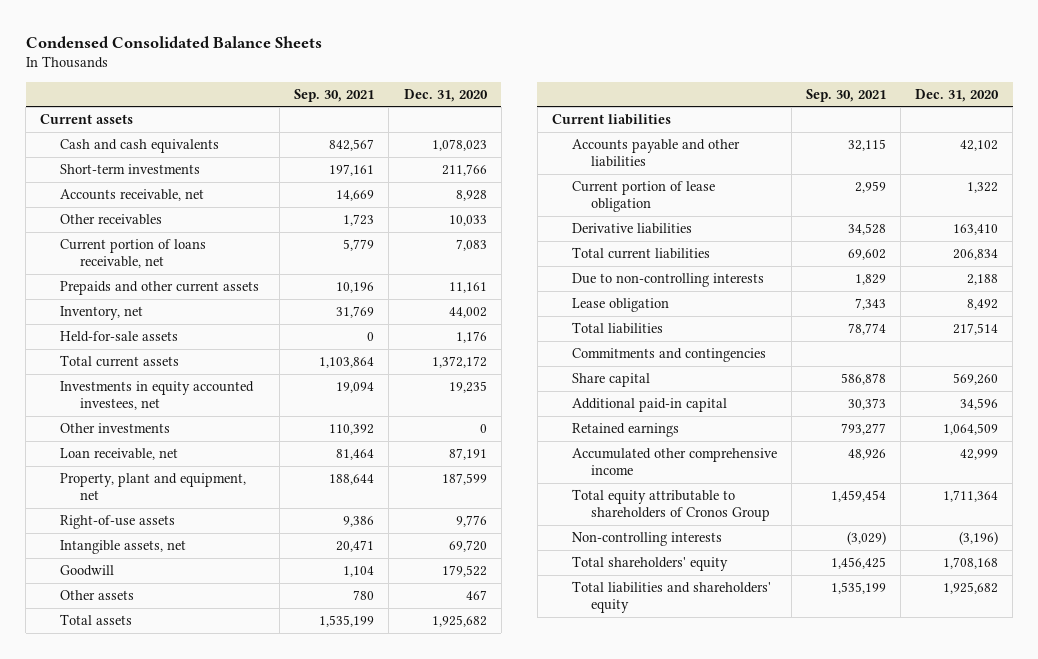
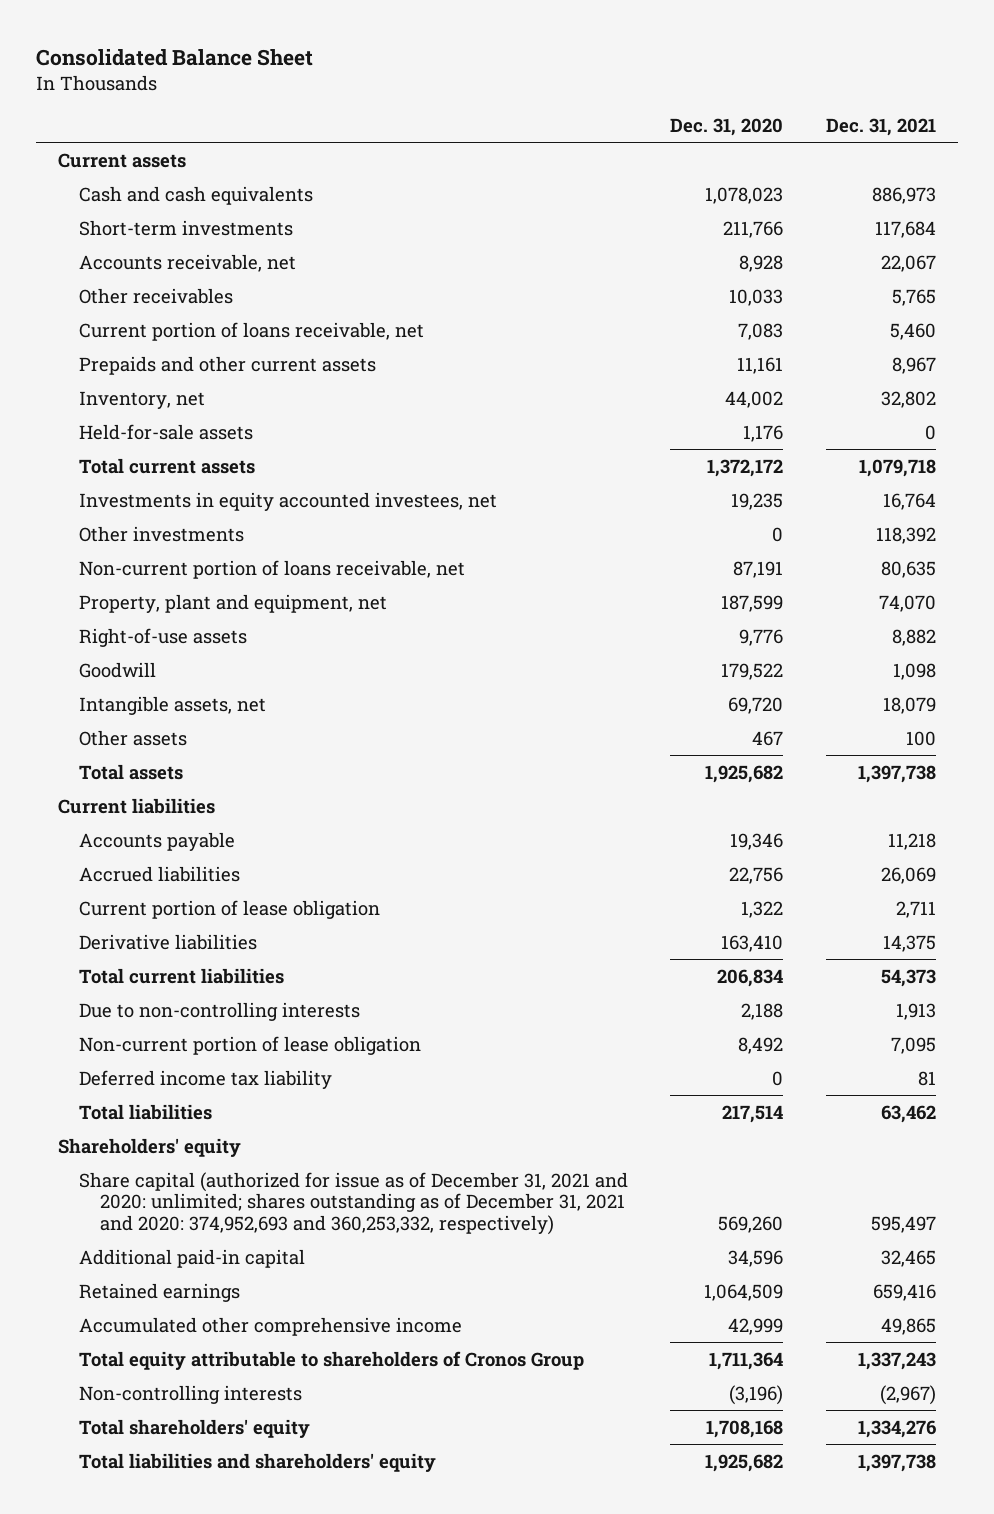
- Condensed Consolidated Balance Sheets
+ Consolidated Balance Sheet
- | Sep. 30, 2021 | Dec. 31, 2020
+ | Dec. 31, 2020 | Dec. 31, 2021
- Loan receivable, net | 81,464 | 87,191
+ Non-current portion of loans receivable, net | 87,191 | 80,635
moved down: Intangible assets, net | 69,720 | 18,079
- Accounts payable and other liabilities | 32,115 | 42,102
+ Accounts payable | 19,346 | 11,218
+ Accrued liabilities | 22,756 | 26,069
- Lease obligation | 7,343 | 8,492
+ Non-current portion of lease obligation | 8,492 | 7,095
+ Deferred income tax liability | 0 | 81
- Commitments and contingencies
- Share capital | 586,878 | 569,260
+ Shareholders' equity
+ Share capital (authorized for issue as of December 31, 2021 and 2020: unlimited; shares outstanding as of December 31, 2021 and 2020: 374,952,693 and 360,253,332, respectively) | 569,260 | 595,497

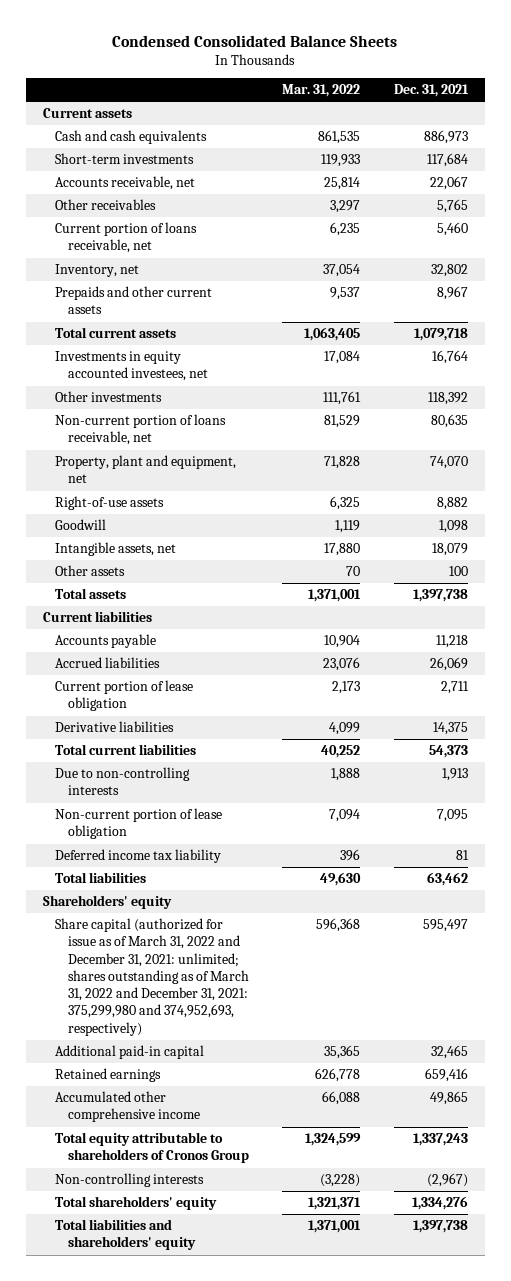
- Consolidated Balance Sheet
+ Condensed Consolidated Balance Sheets
- | Dec. 31, 2020 | Dec. 31, 2021
+ | Mar. 31, 2022 | Dec. 31, 2021
- Held-for-sale assets | 1,176 | 0
moved down: Prepaids and other current assets | 9,537 | 8,967
- Share capital (authorized for issue as of December 31, 2021 and 2020: unlimited; shares outstanding as of December 31, 2021 and 2020: 374,952,693 and 360,253,332, respectively) | 569,260 | 595,497
+ Share capital (authorized for issue as of March 31, 2022 and December 31, 2021: unlimited; shares outstanding as of March 31, 2022 and December 31, 2021: 375,299,980 and 374,952,693, respectively) | 596,368 | 595,497

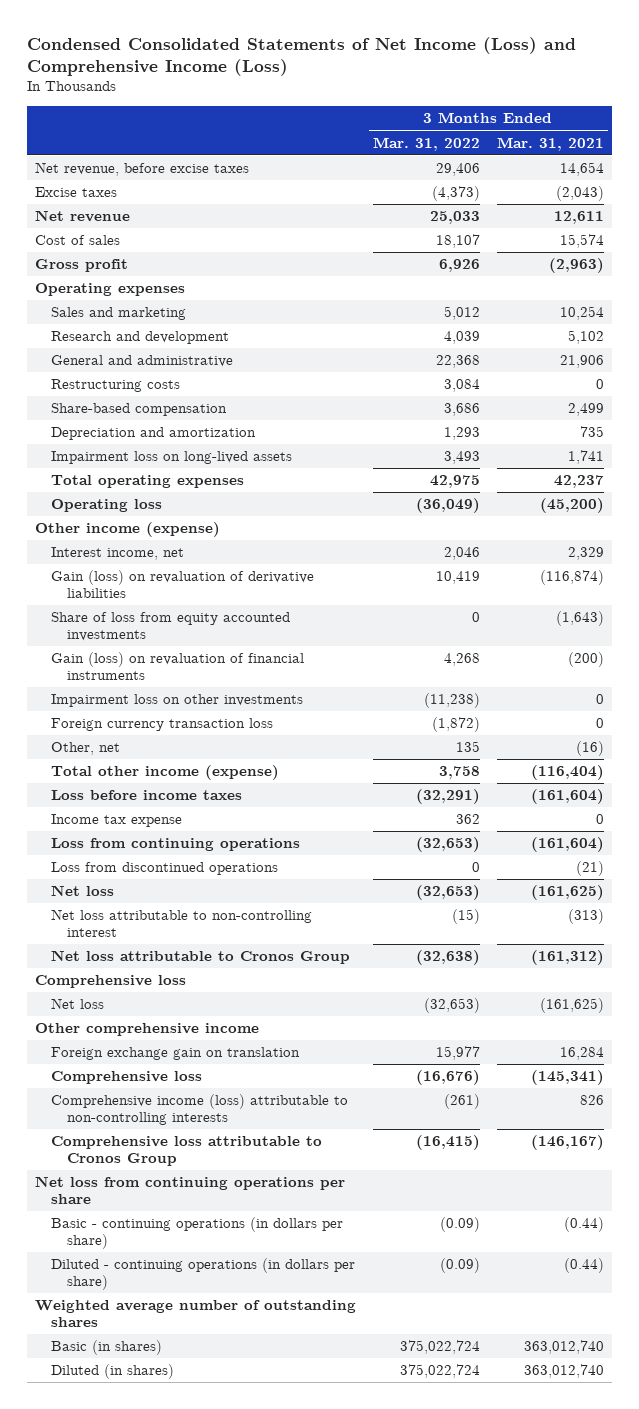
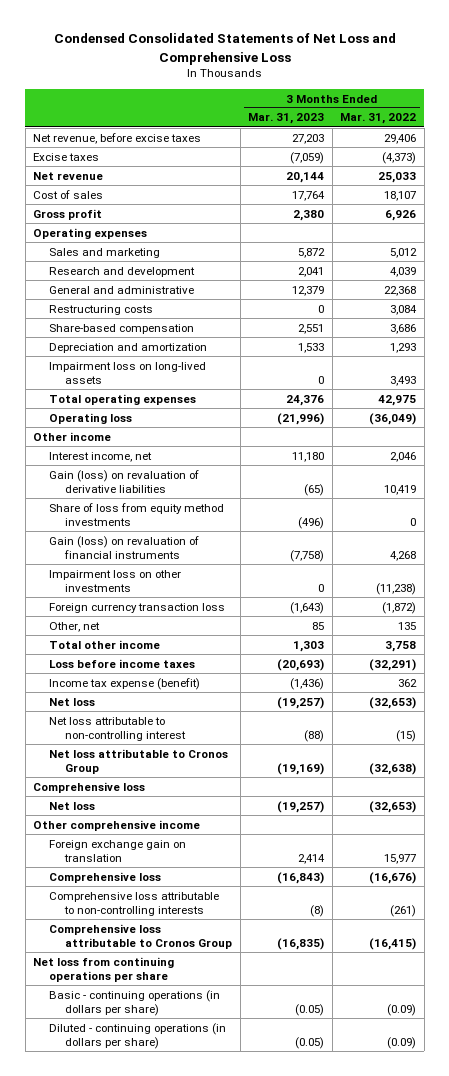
- Condensed Consolidated Statements of Net Income (Loss) and Comprehensive Income (Loss)
+ Condensed Consolidated Statements of Net Loss and Comprehensive Loss
- | 3 Months Ended Mar. 31, 2022 | 3 Months Ended Mar. 31, 2021
+ | 3 Months Ended Mar. 31, 2023 | 3 Months Ended Mar. 31, 2022
- Other income (expense)
+ Other income
- Share of loss from equity accounted investments | 0 | (1,643)
+ Share of loss from equity method investments | (496) | 0
- Total other income (expense) | 3,758 | (116,404)
+ Total other income | 1,303 | 3,758
- Income tax expense | 362 | 0
- Loss from continuing operations | (32,653) | (161,604)
- Loss from discontinued operations | 0 | (21)
+ Income tax expense (benefit) | (1,436) | 362
- Comprehensive income (loss) attributable to non-controlling interests | (261) | 826
+ Comprehensive loss attributable to non-controlling interests | (8) | (261)
- Weighted average number of outstanding shares
- Basic (in shares) | 375,022,724 | 363,012,740
- Diluted (in shares) | 375,022,724 | 363,012,740

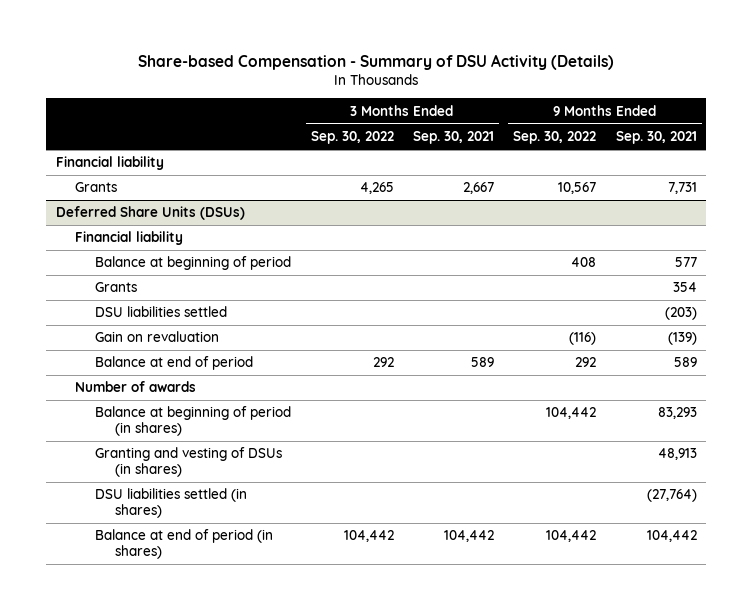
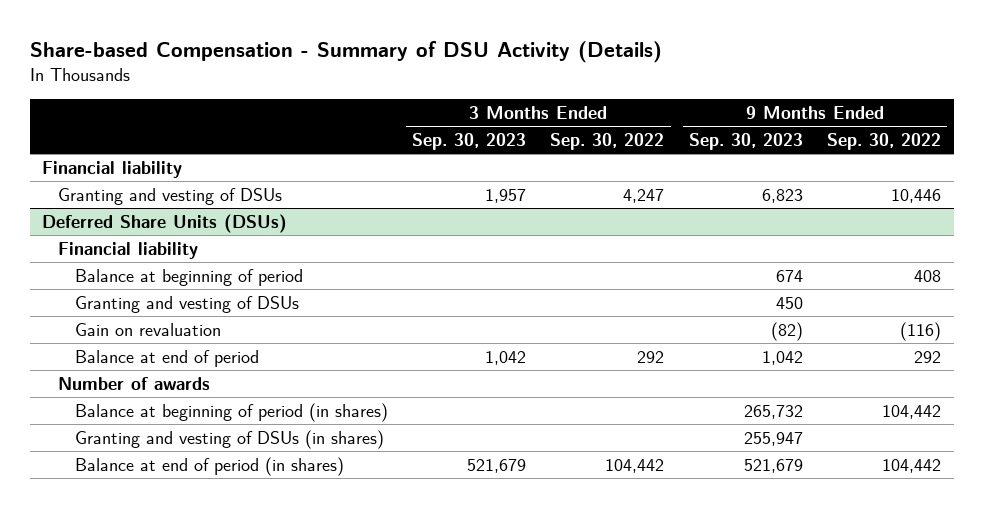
- | 3 Months Ended Sep. 30, 2022 | 3 Months Ended Sep. 30, 2021 | 9 Months Ended Sep. 30, 2022 | 9 Months Ended Sep. 30, 2021
+ | 3 Months Ended Sep. 30, 2023 | 3 Months Ended Sep. 30, 2022 | 9 Months Ended Sep. 30, 2023 | 9 Months Ended Sep. 30, 2022
- Grants | 4,265 | 2,667 | 10,567 | 7,731
+ Granting and vesting of DSUs | 1,957 | 4,247 | 6,823 | 10,446
@ Deferred Share Units (DSUs)
- Grants | | | | 354
- DSU liabilities settled | | | | (203)
+ Granting and vesting of DSUs | | | 450 |
- DSU liabilities settled (in shares) | | | | (27,764)

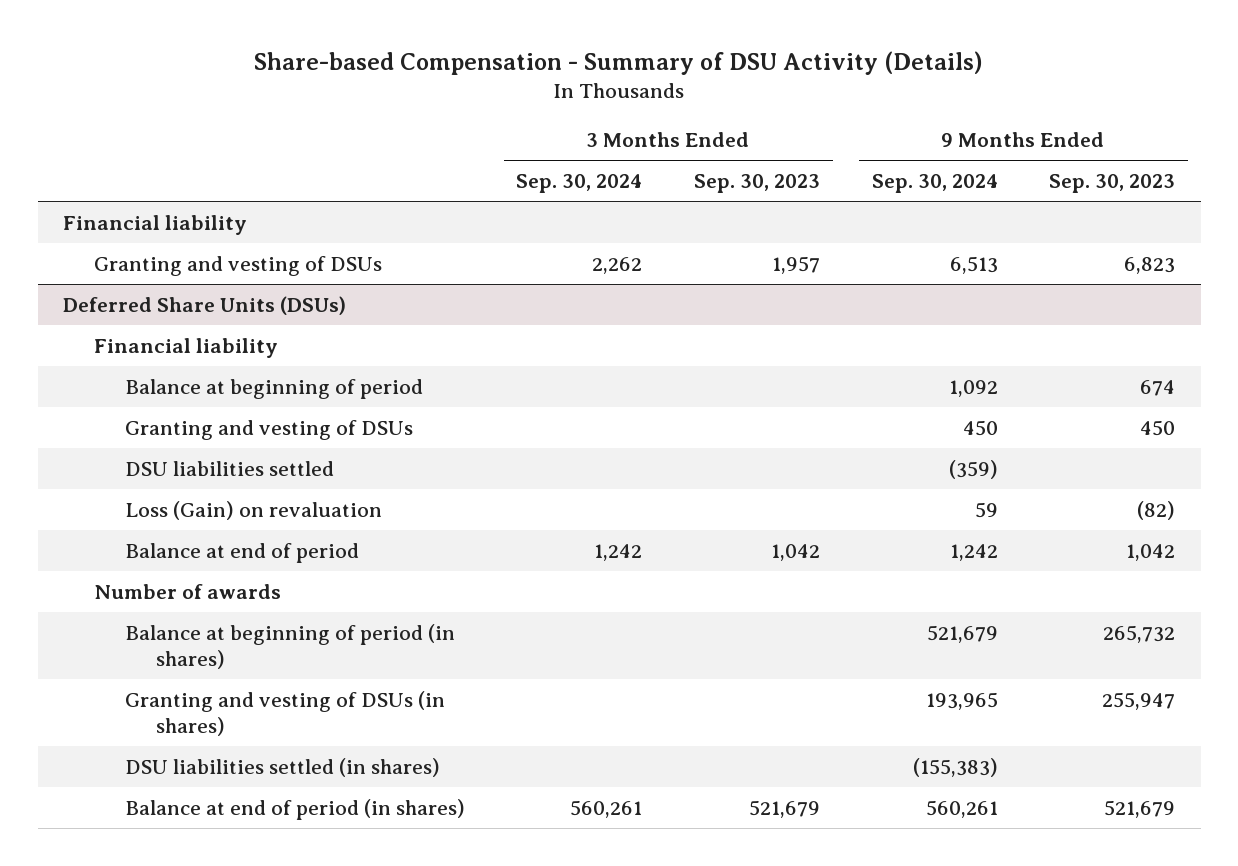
- | 3 Months Ended Sep. 30, 2023 | 3 Months Ended Sep. 30, 2022 | 9 Months Ended Sep. 30, 2023 | 9 Months Ended Sep. 30, 2022
+ | 3 Months Ended Sep. 30, 2024 | 3 Months Ended Sep. 30, 2023 | 9 Months Ended Sep. 30, 2024 | 9 Months Ended Sep. 30, 2023
@ Deferred Share Units (DSUs)
- Gain on revaluation | | | (82) | (116)
+ DSU liabilities settled | | | (359) |
+ Loss (Gain) on revaluation | | | 59 | (82)
+ DSU liabilities settled (in shares) | | | (155,383) |

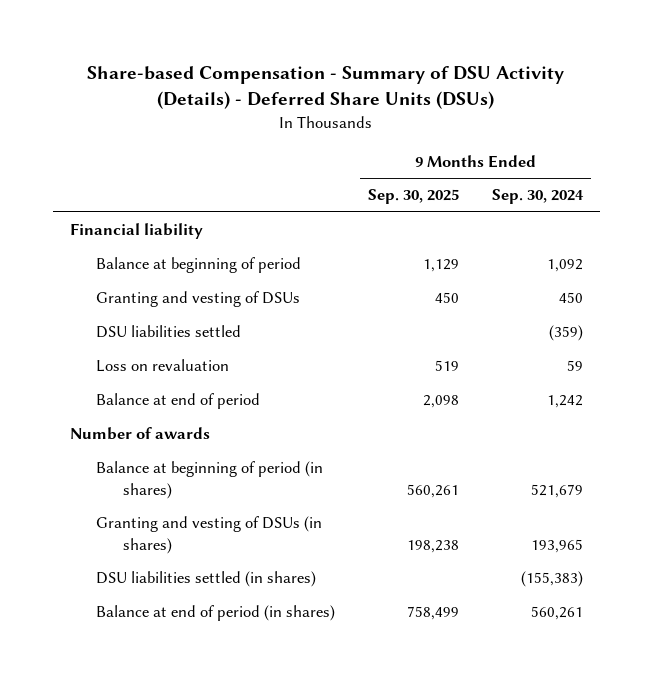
- Share-based Compensation - Summary of DSU Activity (Details)
+ Share-based Compensation - Summary of DSU Activity (Details) - Deferred Share Units (DSUs)
- | 3 Months Ended Sep. 30, 2024 | 3 Months Ended Sep. 30, 2023 | 9 Months Ended Sep. 30, 2024 | 9 Months Ended Sep. 30, 2023
+ | 9 Months Ended Sep. 30, 2025 | 9 Months Ended Sep. 30, 2024
- Granting and vesting of DSUs | 2,262 | 1,957 | 6,513 | 6,823
- Deferred Share Units (DSUs)
- Financial liability
- Loss (Gain) on revaluation | | | 59 | (82)
+ Loss on revaluation | 519 | 59

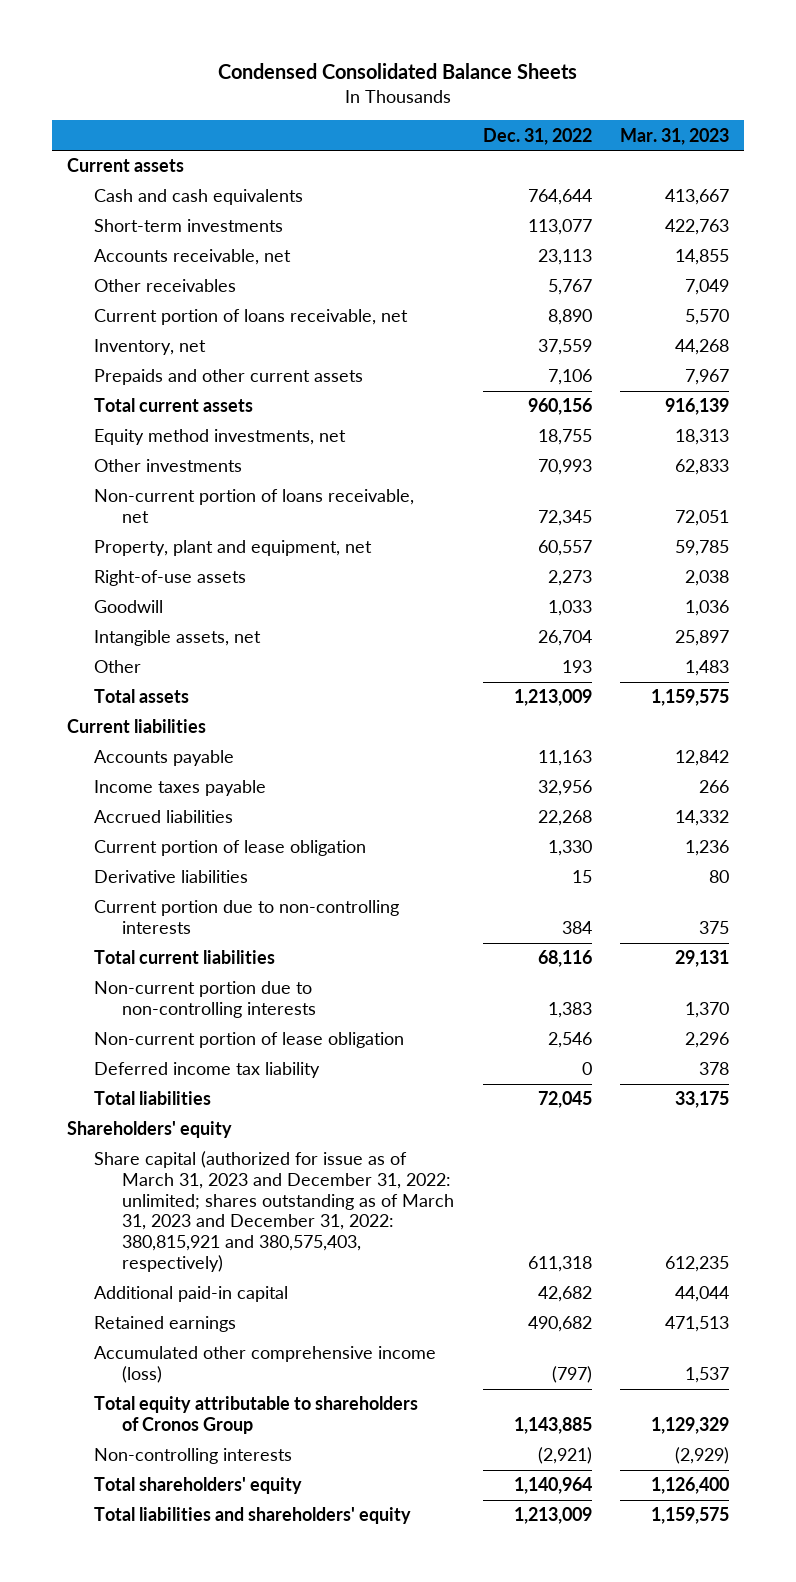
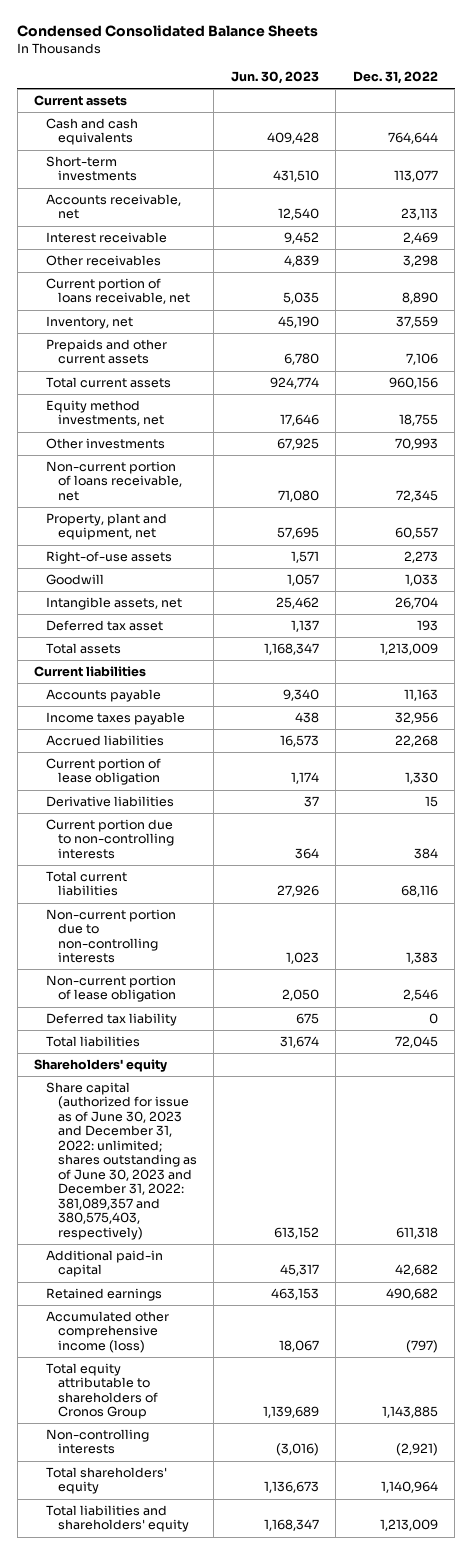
- | Dec. 31, 2022 | Mar. 31, 2023
+ | Jun. 30, 2023 | Dec. 31, 2022
- Other receivables | 5,767 | 7,049
+ Interest receivable | 9,452 | 2,469
+ Other receivables | 4,839 | 3,298
- Other | 193 | 1,483
+ Deferred tax asset | 1,137 | 193
- Deferred income tax liability | 0 | 378
+ Deferred tax liability | 675 | 0
- Share capital (authorized for issue as of March 31, 2023 and December 31, 2022: unlimited; shares outstanding as of March 31, 2023 and December 31, 2022: 380,815,921 and 380,575,403, respectively) | 611,318 | 612,235
+ Share capital (authorized for issue as of June 30, 2023 and December 31, 2022: unlimited; shares outstanding as of June 30, 2023 and December 31, 2022: 381,089,357 and 380,575,403, respectively) | 613,152 | 611,318

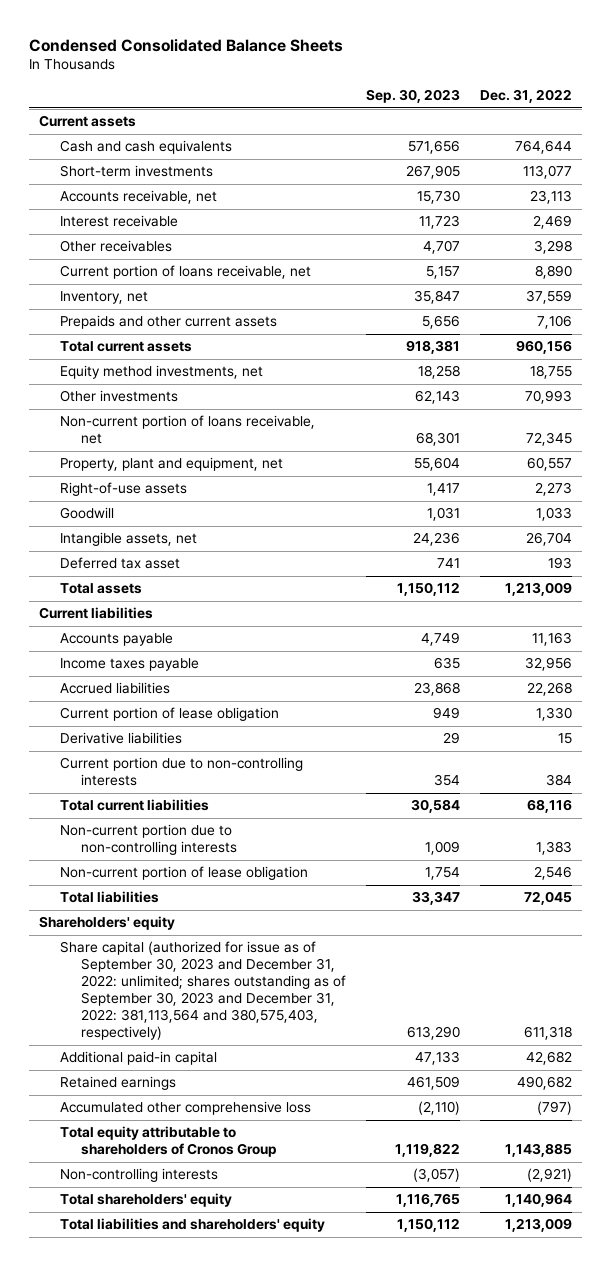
- | Jun. 30, 2023 | Dec. 31, 2022
+ | Sep. 30, 2023 | Dec. 31, 2022
- Deferred tax liability | 675 | 0
- Share capital (authorized for issue as of June 30, 2023 and December 31, 2022: unlimited; shares outstanding as of June 30, 2023 and December 31, 2022: 381,089,357 and 380,575,403, respectively) | 613,152 | 611,318
+ Share capital (authorized for issue as of September 30, 2023 and December 31, 2022: unlimited; shares outstanding as of September 30, 2023 and December 31, 2022: 381,113,564 and 380,575,403, respectively) | 613,290 | 611,318
- Accumulated other comprehensive income (loss) | 18,067 | (797)
+ Accumulated other comprehensive loss | (2,110) | (797)

